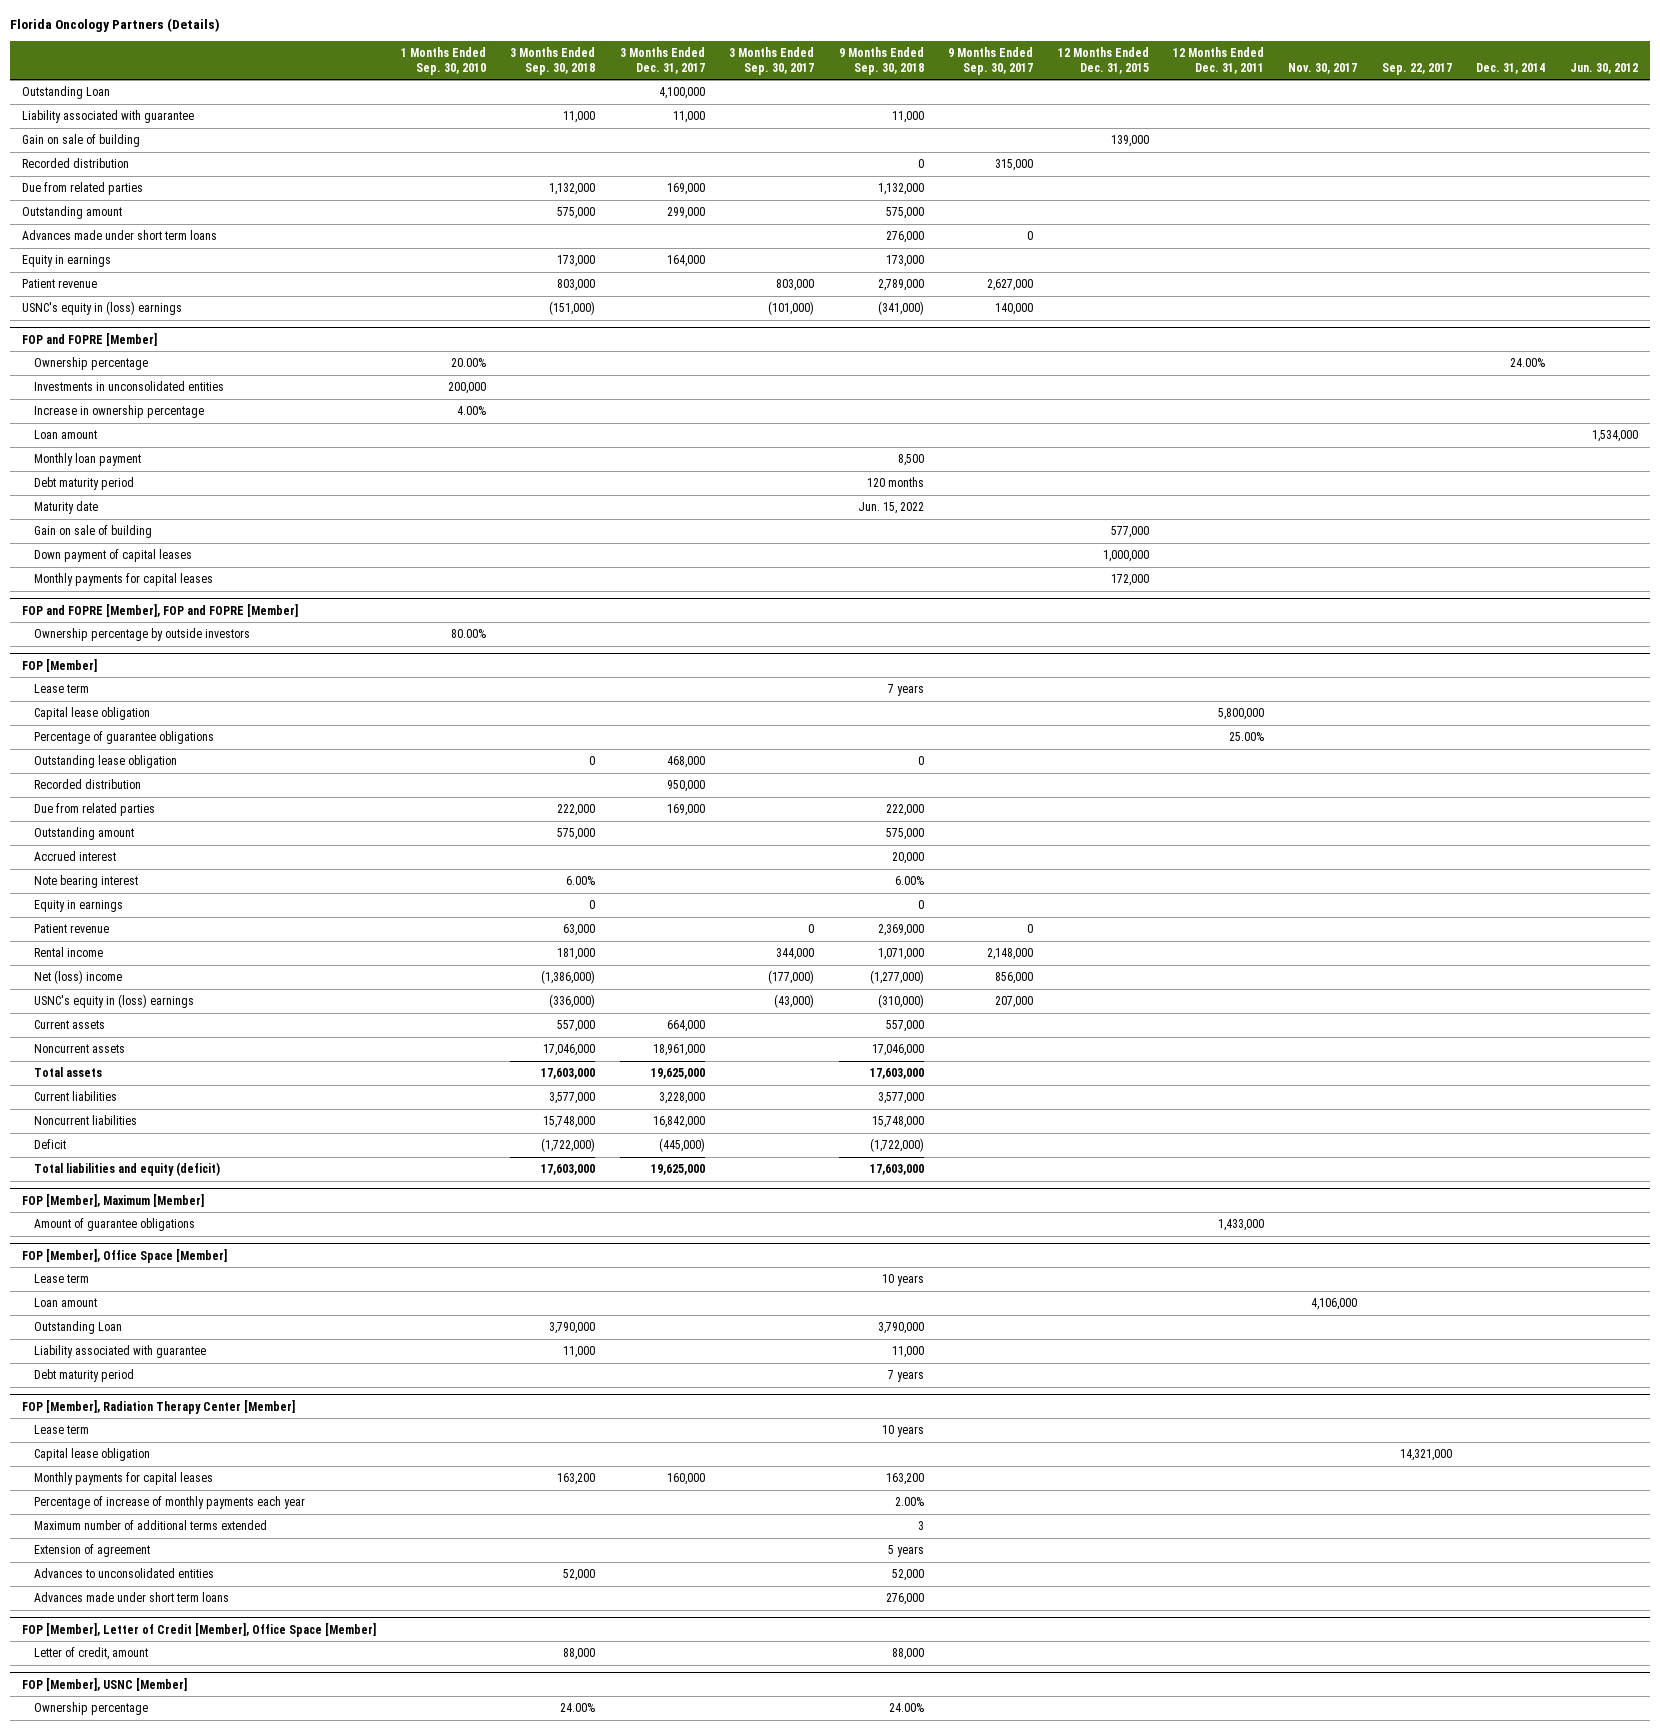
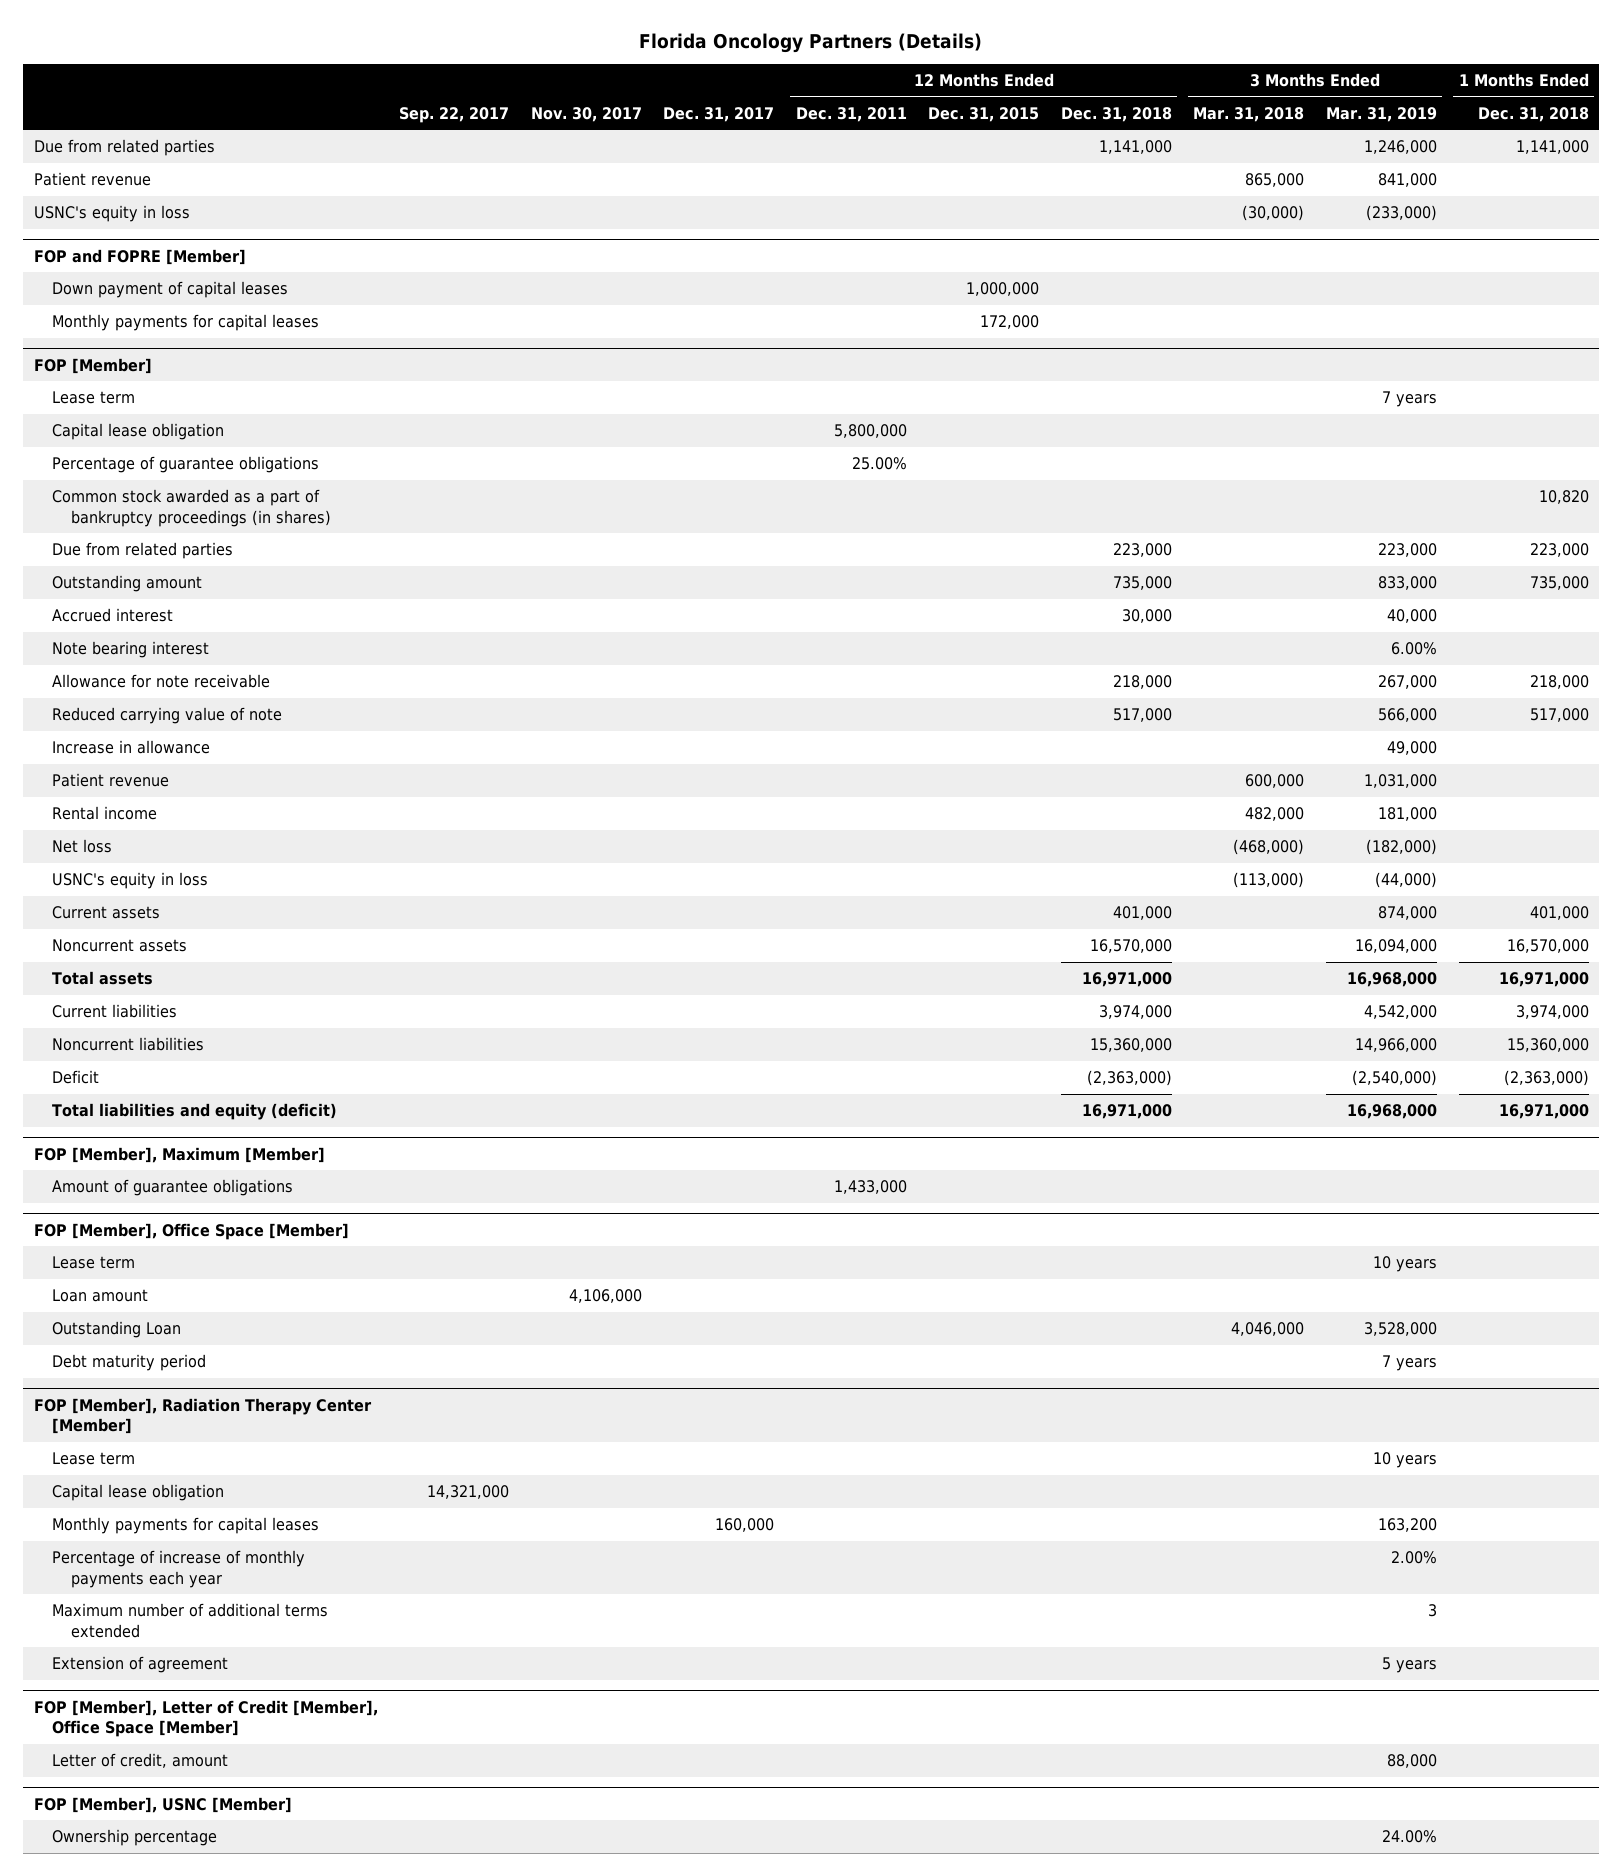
- | 1 Months Ended Sep. 30, 2010 | 3 Months Ended Sep. 30, 2018 | 3 Months Ended Dec. 31, 2017 | 3 Months Ended Sep. 30, 2017 | 9 Months Ended Sep. 30, 2018 | 9 Months Ended Sep. 30, 2017 | 12 Months Ended Dec. 31, 2015 | 12 Months Ended Dec. 31, 2011 | Nov. 30, 2017 | Sep. 22, 2017 | Dec. 31, 2014 | Jun. 30, 2012
+ | Sep. 22, 2017 | Nov. 30, 2017 | Dec. 31, 2017 | 12 Months Ended Dec. 31, 2011 | 12 Months Ended Dec. 31, 2015 | 12 Months Ended Dec. 31, 2018 | 3 Months Ended Mar. 31, 2018 | 3 Months Ended Mar. 31, 2019 | 1 Months Ended Dec. 31, 2018
- Outstanding Loan | | | 4,100,000 | | | | | | | | |
- Liability associated with guarantee | | 11,000 | 11,000 | | 11,000 | | | | | | |
- Gain on sale of building | | | | | | | 139,000 | | | | |
- Recorded distribution | | | | | 0 | 315,000 | | | | | |
- Outstanding amount | | 575,000 | 299,000 | | 575,000 | | | | | | |
- Advances made under short term loans | | | | | 276,000 | 0 | | | | | |
- Equity in earnings | | 173,000 | 164,000 | | 173,000 | | | | | | |
- USNC's equity in (loss) earnings | | (151,000) | | (101,000) | (341,000) | 140,000 | | | | | |
+ USNC's equity in loss | | | | | | | (30,000) | (233,000) |
@ FOP and FOPRE [Member]
- Ownership percentage | 20.00% | | | | | | | | | | 24.00% |
- Investments in unconsolidated entities | 200,000 | | | | | | | | | | |
- Increase in ownership percentage | 4.00% | | | | | | | | | | |
- Loan amount | | | | | | | | | | | | 1,534,000
- Monthly loan payment | | | | | 8,500 | | | | | | |
- Debt maturity period | | | | | 120 months | | | | | | |
- Maturity date | | | | | Jun. 15, 2022 | | | | | | |
- Gain on sale of building | | | | | | | 577,000 | | | | |
- FOP and FOPRE [Member], FOP and FOPRE [Member]
- Ownership percentage by outside investors | 80.00% | | | | | | | | | | |
@ FOP [Member]
- Outstanding lease obligation | | 0 | 468,000 | | 0 | | | | | | |
- Recorded distribution | | | 950,000 | | | | | | | | |
+ Common stock awarded as a part of bankruptcy proceedings (in shares) | | | | | | | | | 10,820
- Equity in earnings | | 0 | | | 0 | | | | | | |
+ Allowance for note receivable | | | | | | 218,000 | | 267,000 | 218,000
+ Reduced carrying value of note | | | | | | 517,000 | | 566,000 | 517,000
+ Increase in allowance | | | | | | | | 49,000 |
- Net (loss) income | | (1,386,000) | | (177,000) | (1,277,000) | 856,000 | | | | | |
- USNC's equity in (loss) earnings | | (336,000) | | (43,000) | (310,000) | 207,000 | | | | | |
+ Net loss | | | | | | | (468,000) | (182,000) |
+ USNC's equity in loss | | | | | | | (113,000) | (44,000) |
@ FOP [Member], Office Space [Member]
- Liability associated with guarantee | | 11,000 | | | 11,000 | | | | | | |
@ FOP [Member], Radiation Therapy Center [Member]
- Advances to unconsolidated entities | | 52,000 | | | 52,000 | | | | | | |
- Advances made under short term loans | | | | | 276,000 | | | | | | |

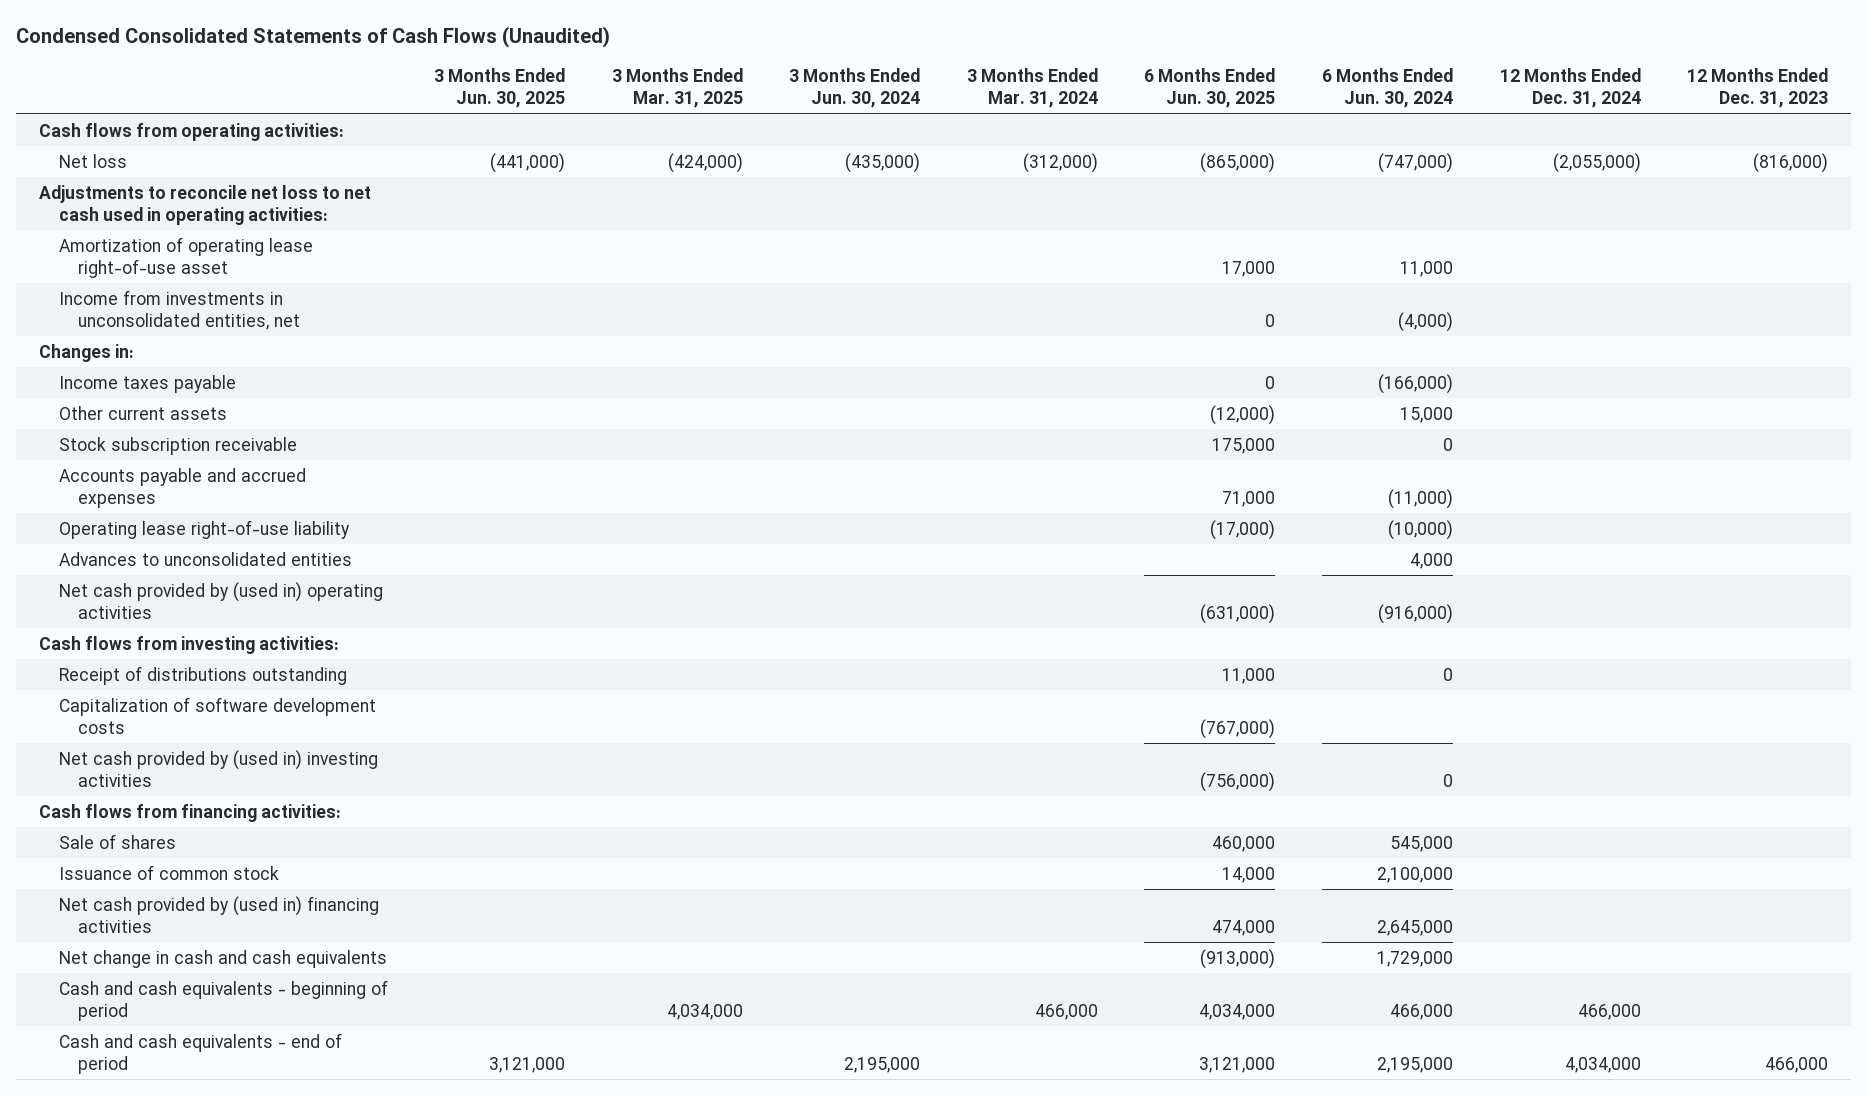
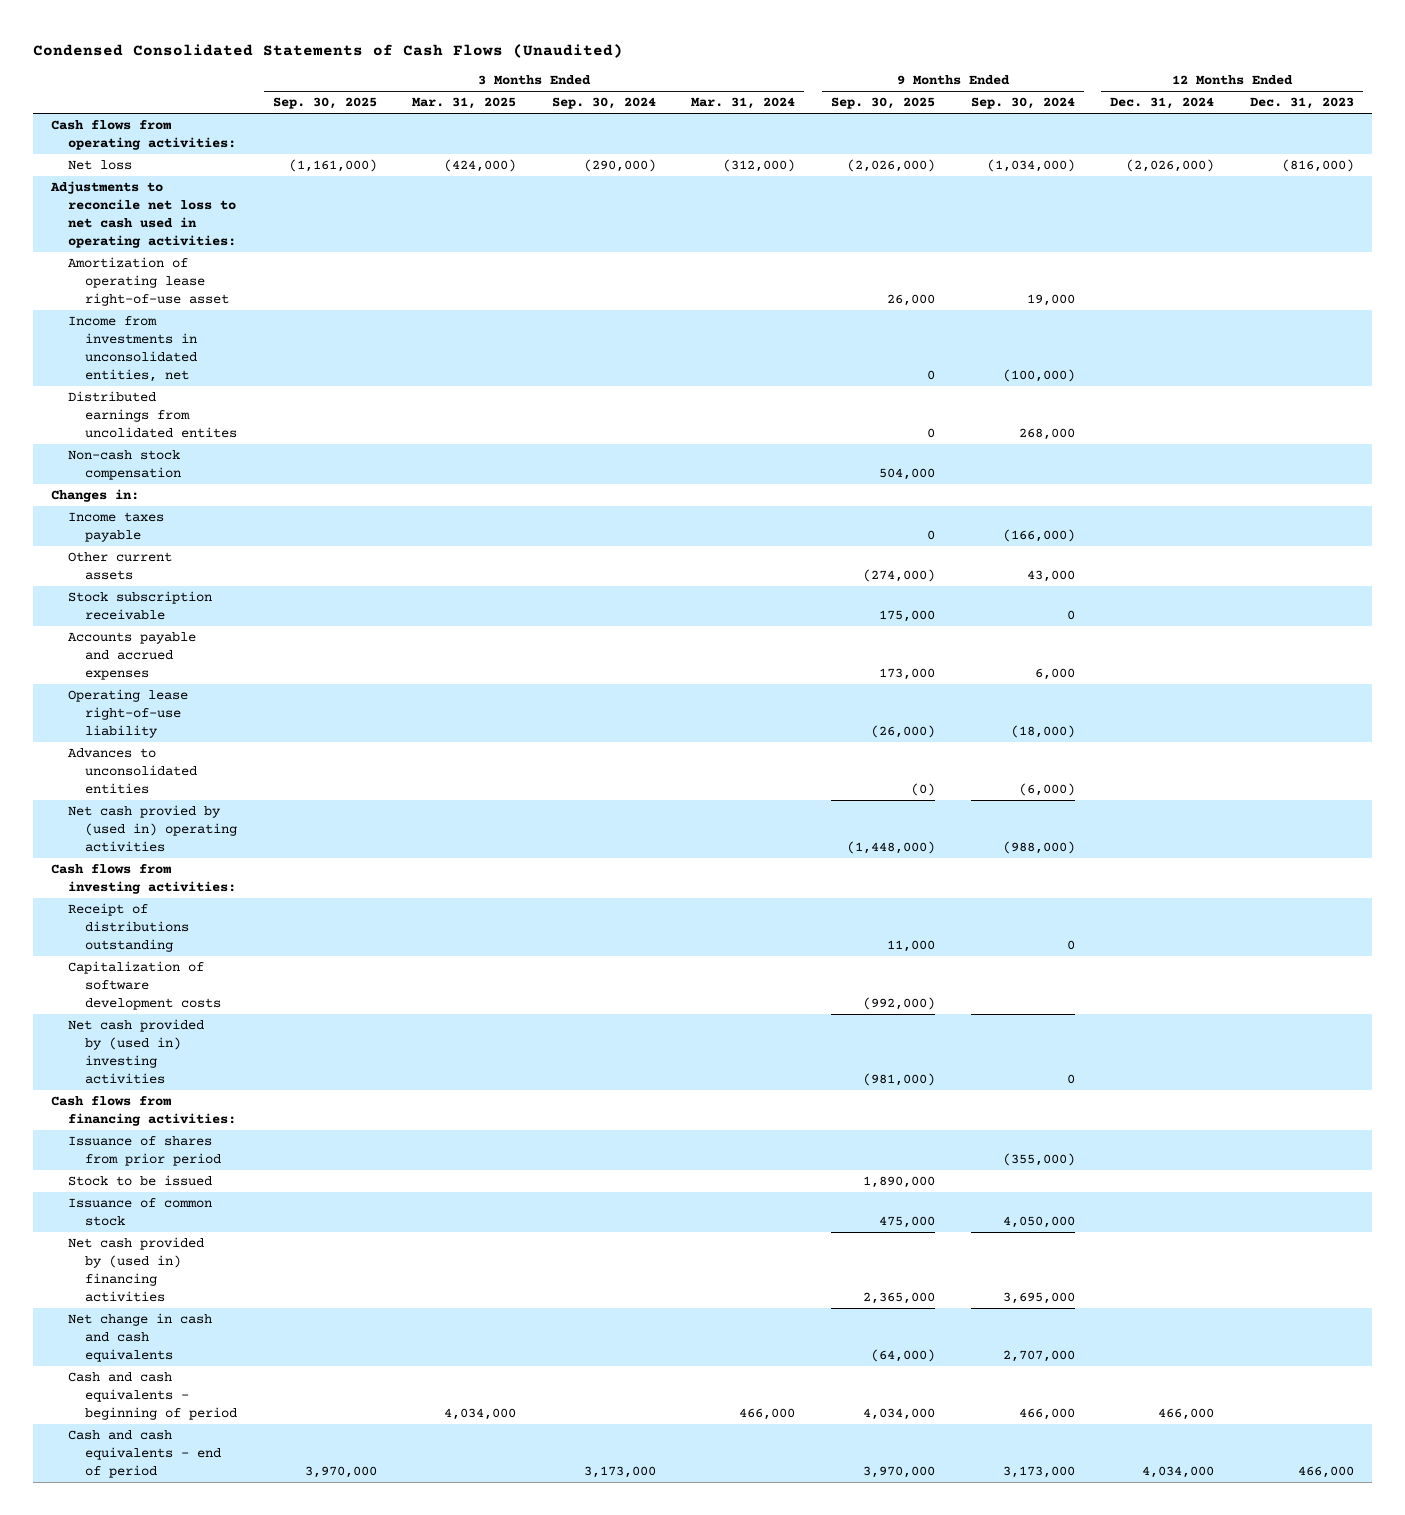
- | 3 Months Ended Jun. 30, 2025 | 3 Months Ended Mar. 31, 2025 | 3 Months Ended Jun. 30, 2024 | 3 Months Ended Mar. 31, 2024 | 6 Months Ended Jun. 30, 2025 | 6 Months Ended Jun. 30, 2024 | 12 Months Ended Dec. 31, 2024 | 12 Months Ended Dec. 31, 2023
+ | 3 Months Ended Sep. 30, 2025 | 3 Months Ended Mar. 31, 2025 | 3 Months Ended Sep. 30, 2024 | 3 Months Ended Mar. 31, 2024 | 9 Months Ended Sep. 30, 2025 | 9 Months Ended Sep. 30, 2024 | 12 Months Ended Dec. 31, 2024 | 12 Months Ended Dec. 31, 2023
- Net loss | (441,000) | (424,000) | (435,000) | (312,000) | (865,000) | (747,000) | (2,055,000) | (816,000)
+ Net loss | (1,161,000) | (424,000) | (290,000) | (312,000) | (2,026,000) | (1,034,000) | (2,026,000) | (816,000)
+ Distributed earnings from uncolidated entites | | | | | 0 | 268,000 | |
+ Non-cash stock compensation | | | | | 504,000 | | |
- Net cash provided by (used in) operating activities | | | | | (631,000) | (916,000) | |
+ Net cash provied by (used in) operating activities | | | | | (1,448,000) | (988,000) | |
- Sale of shares | | | | | 460,000 | 545,000 | |
+ Issuance of shares from prior period | | | | | | (355,000) | |
+ Stock to be issued | | | | | 1,890,000 | | |

